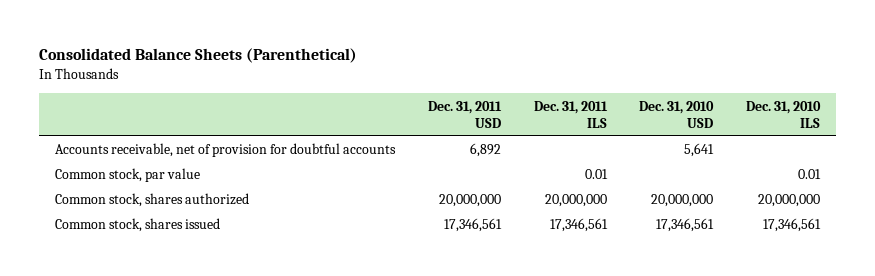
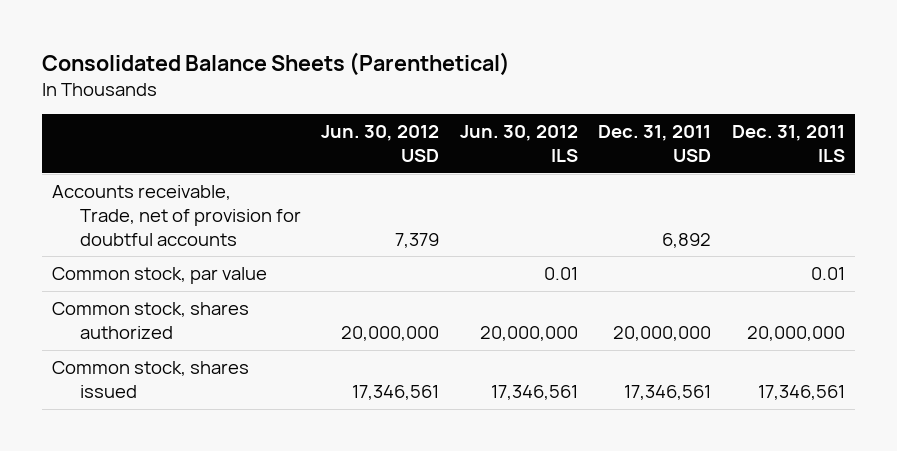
- | Dec. 31, 2011 USD | Dec. 31, 2011 ILS | Dec. 31, 2010 USD | Dec. 31, 2010 ILS
+ | Jun. 30, 2012 USD | Jun. 30, 2012 ILS | Dec. 31, 2011 USD | Dec. 31, 2011 ILS
- Accounts receivable, net of provision for doubtful accounts | 6,892 | | 5,641 |
+ Accounts receivable, Trade, net of provision for doubtful accounts | 7,379 | | 6,892 |

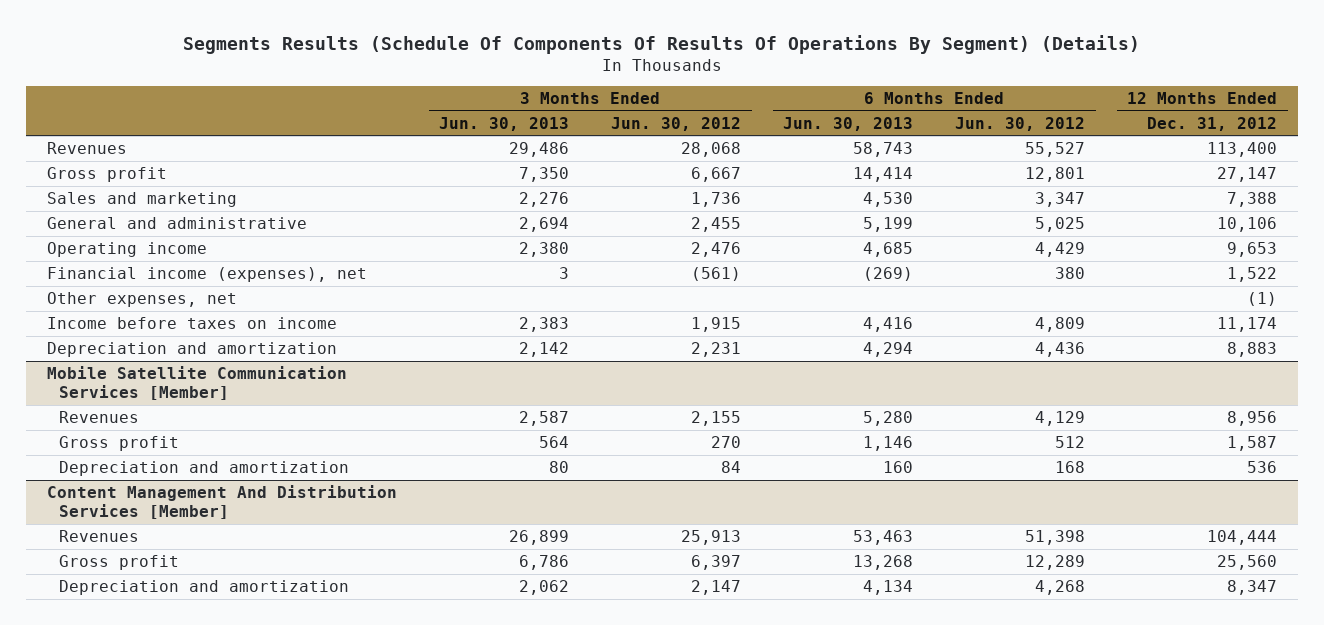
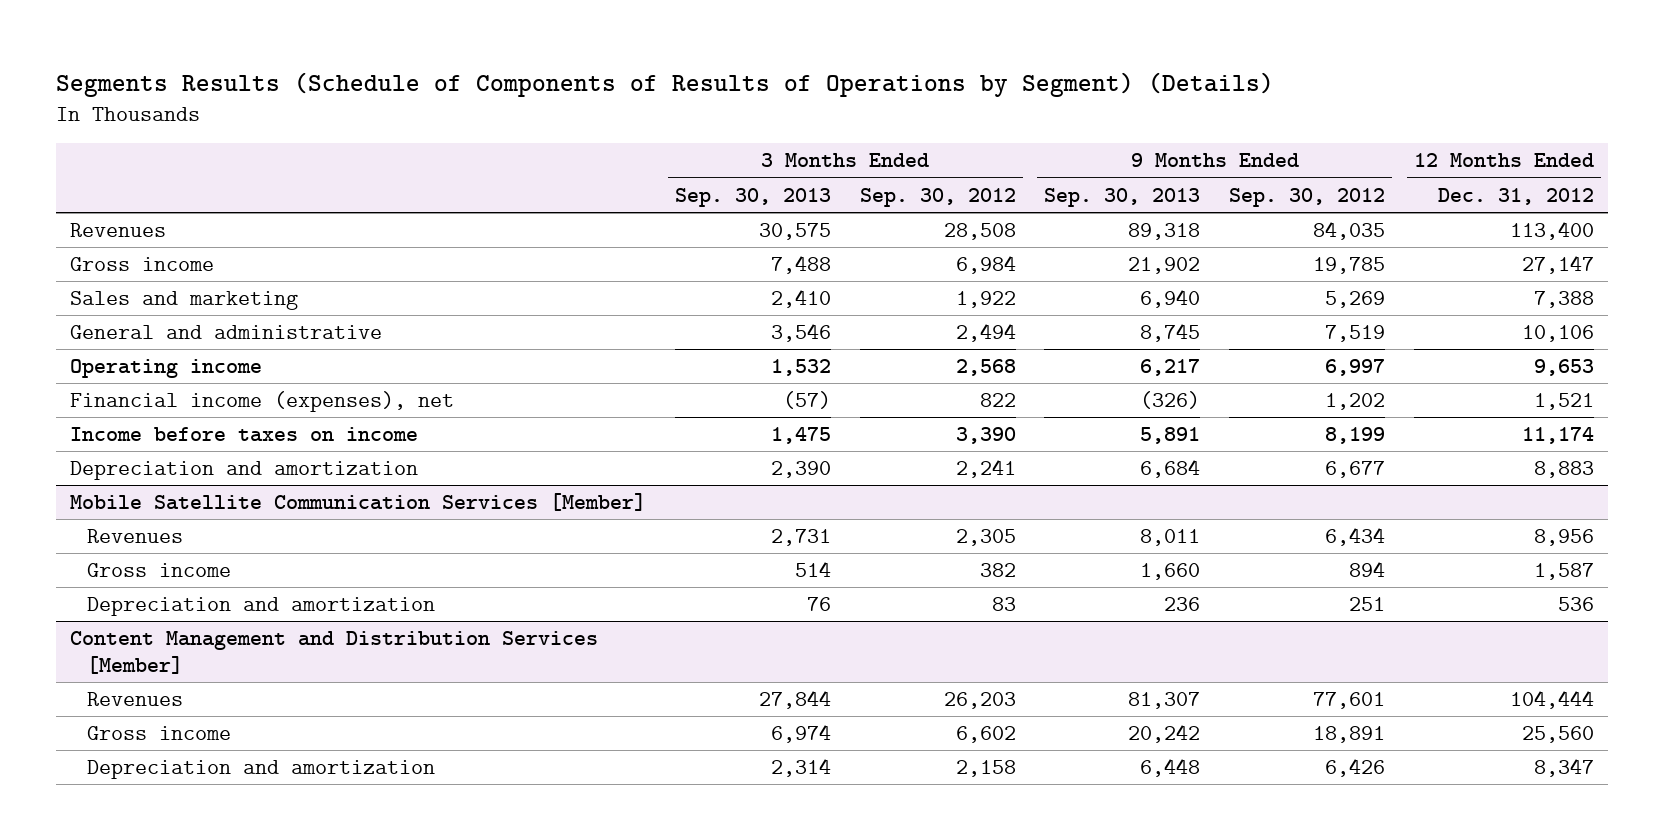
- Segments Results (Schedule Of Components Of Results Of Operations By Segment) (Details)
+ Segments Results (Schedule of Components of Results of Operations by Segment) (Details)
- | 3 Months Ended Jun. 30, 2013 | 3 Months Ended Jun. 30, 2012 | 6 Months Ended Jun. 30, 2013 | 6 Months Ended Jun. 30, 2012 | 12 Months Ended Dec. 31, 2012
+ | 3 Months Ended Sep. 30, 2013 | 3 Months Ended Sep. 30, 2012 | 9 Months Ended Sep. 30, 2013 | 9 Months Ended Sep. 30, 2012 | 12 Months Ended Dec. 31, 2012
- Gross profit | 7,350 | 6,667 | 14,414 | 12,801 | 27,147
+ Gross income | 7,488 | 6,984 | 21,902 | 19,785 | 27,147
- Financial income (expenses), net | 3 | (561) | (269) | 380 | 1,522
- Other expenses, net | | | | | (1)
+ Financial income (expenses), net | (57) | 822 | (326) | 1,202 | 1,521
@ Mobile Satellite Communication Services [Member]
- Gross profit | 564 | 270 | 1,146 | 512 | 1,587
+ Gross income | 514 | 382 | 1,660 | 894 | 1,587
- Content Management And Distribution Services [Member]
+ Content Management and Distribution Services [Member]
- Gross profit | 6,786 | 6,397 | 13,268 | 12,289 | 25,560
+ Gross income | 6,974 | 6,602 | 20,242 | 18,891 | 25,560

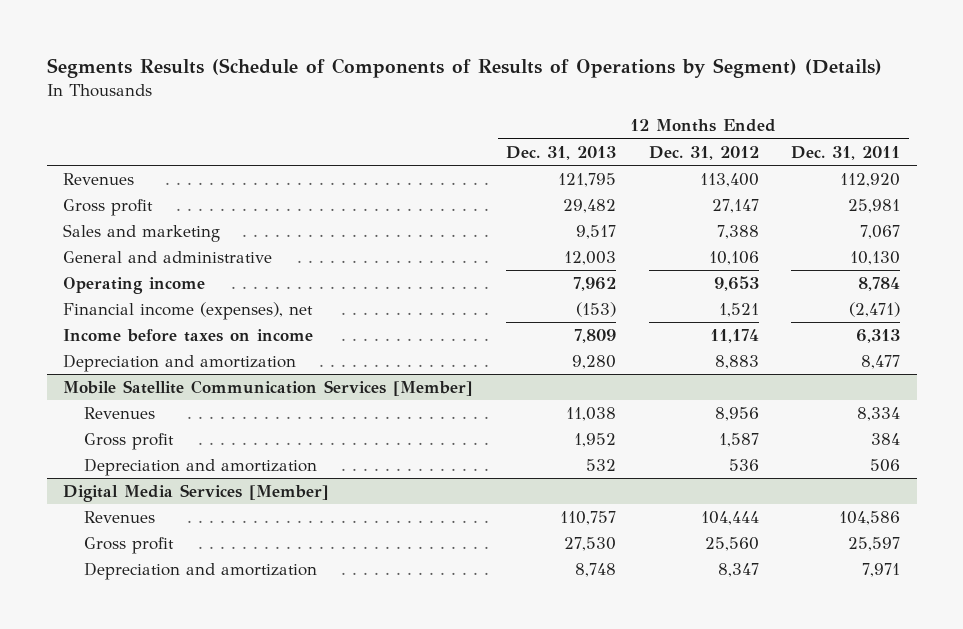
- | 3 Months Ended Sep. 30, 2013 | 3 Months Ended Sep. 30, 2012 | 9 Months Ended Sep. 30, 2013 | 9 Months Ended Sep. 30, 2012 | 12 Months Ended Dec. 31, 2012
+ | 12 Months Ended Dec. 31, 2013 | 12 Months Ended Dec. 31, 2012 | 12 Months Ended Dec. 31, 2011
- Gross income | 7,488 | 6,984 | 21,902 | 19,785 | 27,147
+ Gross profit | 29,482 | 27,147 | 25,981
@ Mobile Satellite Communication Services [Member]
- Gross income | 514 | 382 | 1,660 | 894 | 1,587
+ Gross profit | 1,952 | 1,587 | 384
- Content Management and Distribution Services [Member]
+ Digital Media Services [Member]
- Gross income | 6,974 | 6,602 | 20,242 | 18,891 | 25,560
+ Gross profit | 27,530 | 25,560 | 25,597

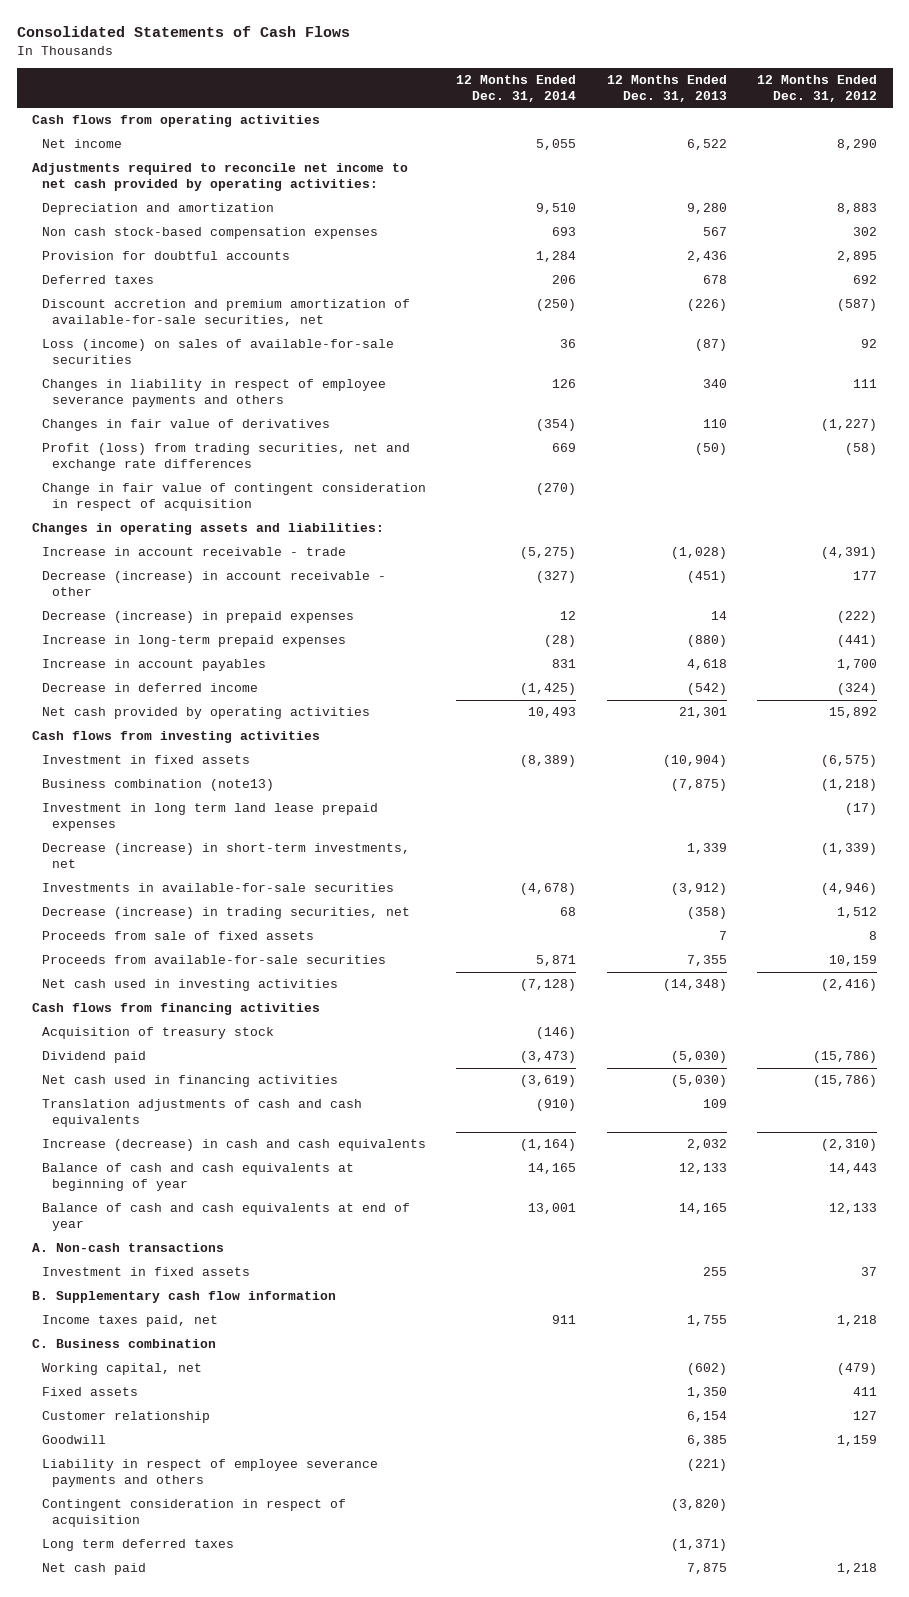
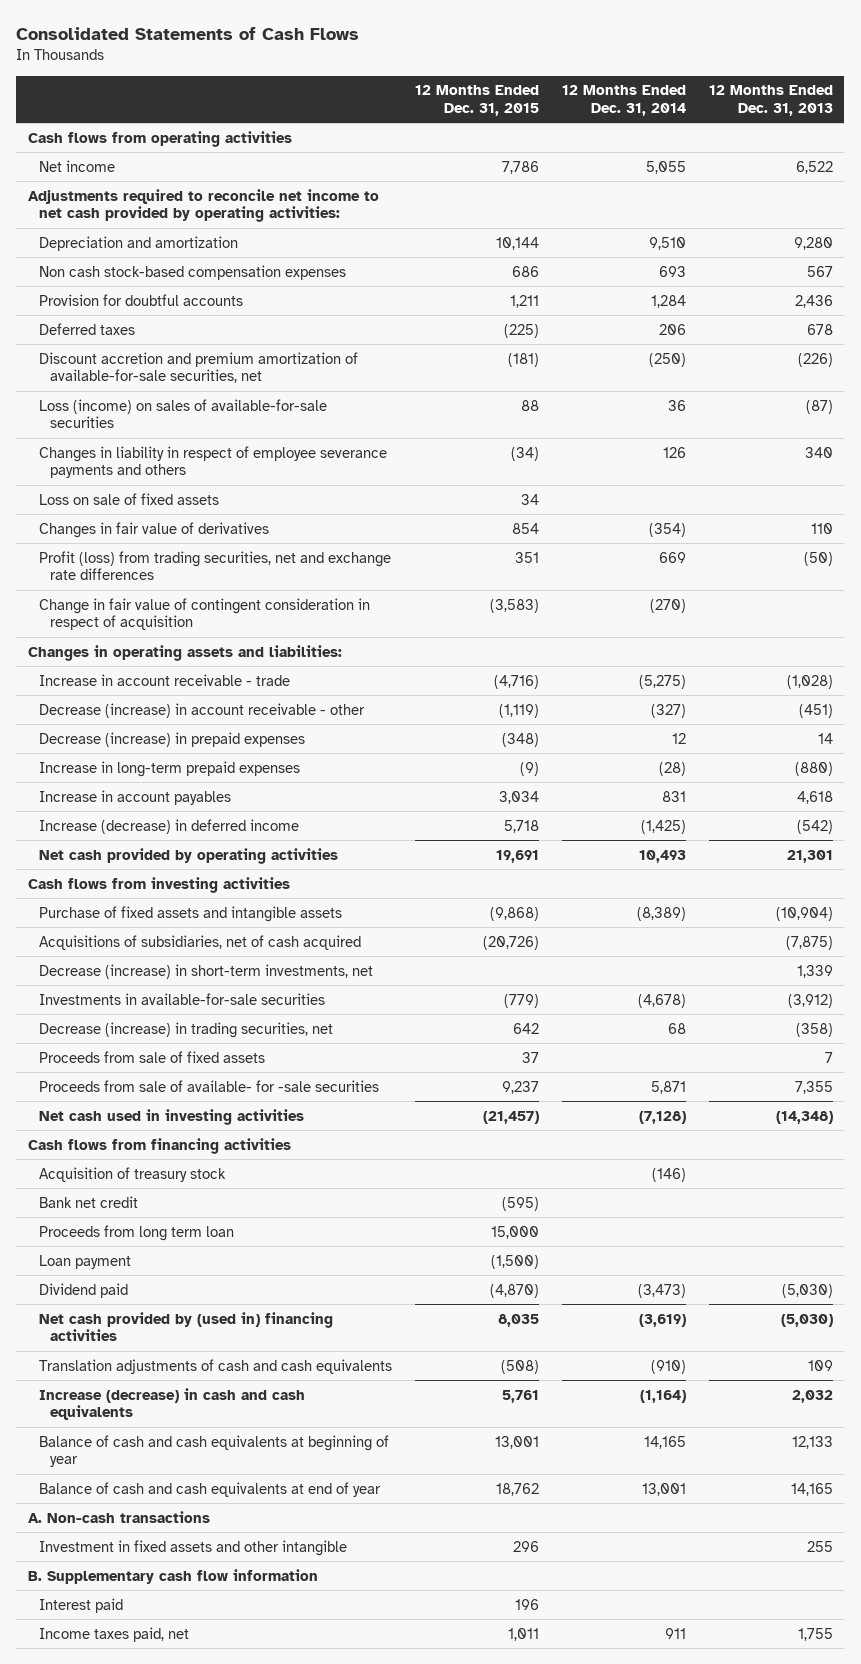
- | 12 Months Ended Dec. 31, 2014 | 12 Months Ended Dec. 31, 2013 | 12 Months Ended Dec. 31, 2012
+ | 12 Months Ended Dec. 31, 2015 | 12 Months Ended Dec. 31, 2014 | 12 Months Ended Dec. 31, 2013
+ Loss on sale of fixed assets | 34 | |
- Decrease in deferred income | (1,425) | (542) | (324)
+ Increase (decrease) in deferred income | 5,718 | (1,425) | (542)
- Investment in fixed assets | (8,389) | (10,904) | (6,575)
- Business combination (note13) | | (7,875) | (1,218)
- Investment in long term land lease prepaid expenses | | | (17)
+ Purchase of fixed assets and intangible assets | (9,868) | (8,389) | (10,904)
+ Acquisitions of subsidiaries, net of cash acquired | (20,726) | | (7,875)
- Proceeds from available-for-sale securities | 5,871 | 7,355 | 10,159
+ Proceeds from sale of available- for -sale securities | 9,237 | 5,871 | 7,355
+ Bank net credit | (595) | |
+ Proceeds from long term loan | 15,000 | |
+ Loan payment | (1,500) | |
- Net cash used in financing activities | (3,619) | (5,030) | (15,786)
+ Net cash provided by (used in) financing activities | 8,035 | (3,619) | (5,030)
- Investment in fixed assets | | 255 | 37
+ Investment in fixed assets and other intangible | 296 | | 255
+ Interest paid | 196 | |
- C. Business combination
- Working capital, net | | (602) | (479)
- Fixed assets | | 1,350 | 411
- Customer relationship | | 6,154 | 127
- Goodwill | | 6,385 | 1,159
- Liability in respect of employee severance payments and others | | (221) |
- Contingent consideration in respect of acquisition | | (3,820) |
- Long term deferred taxes | | (1,371) |
- Net cash paid | | 7,875 | 1,218

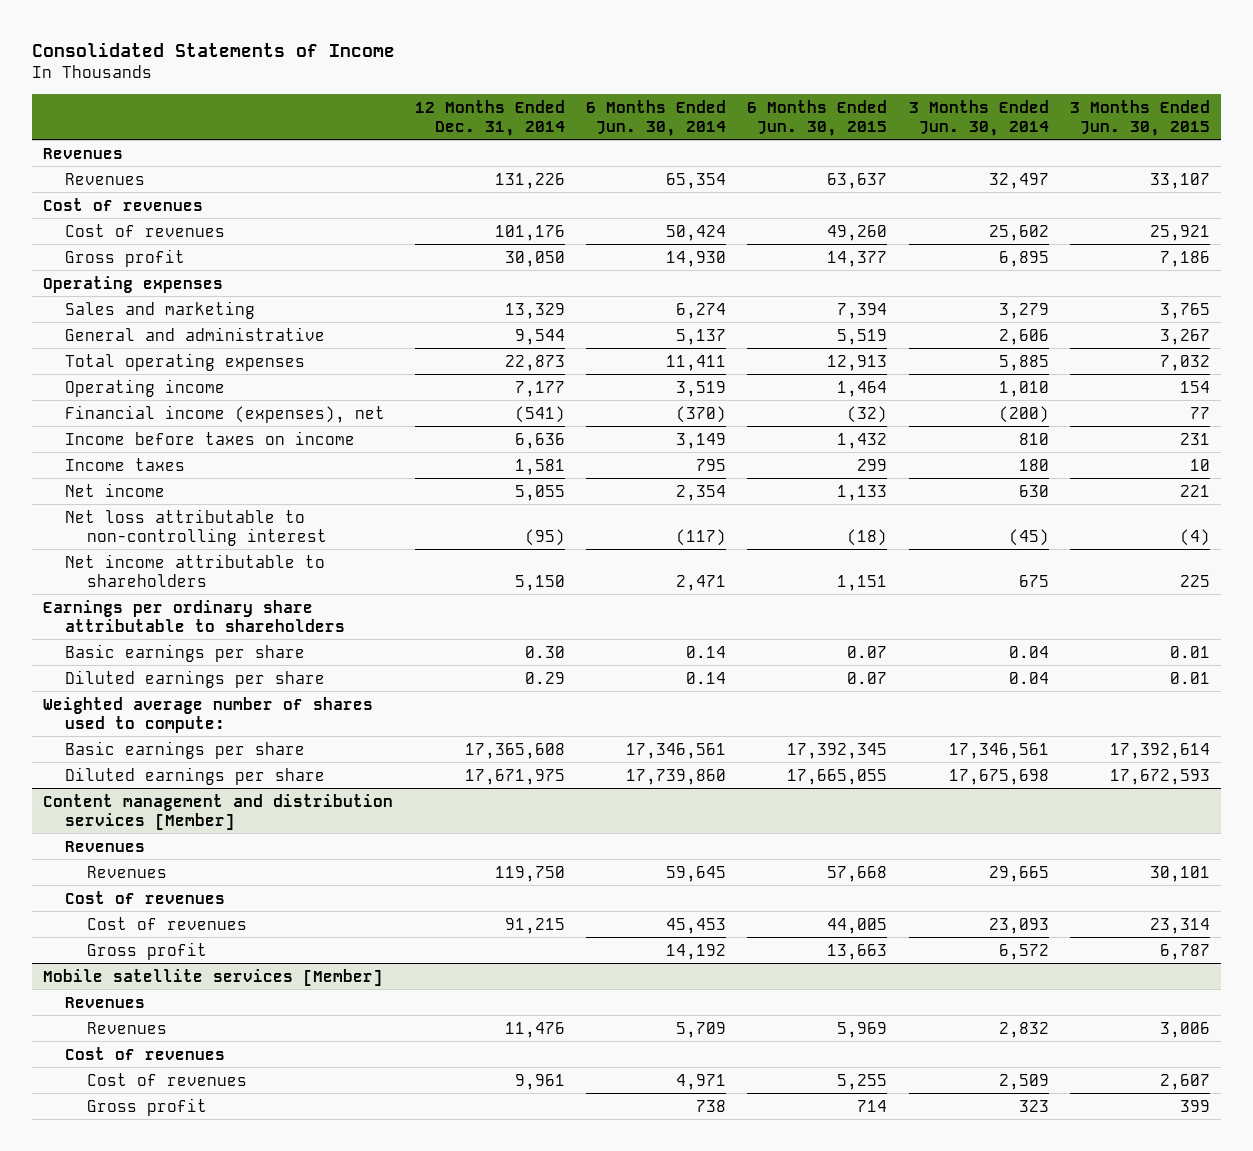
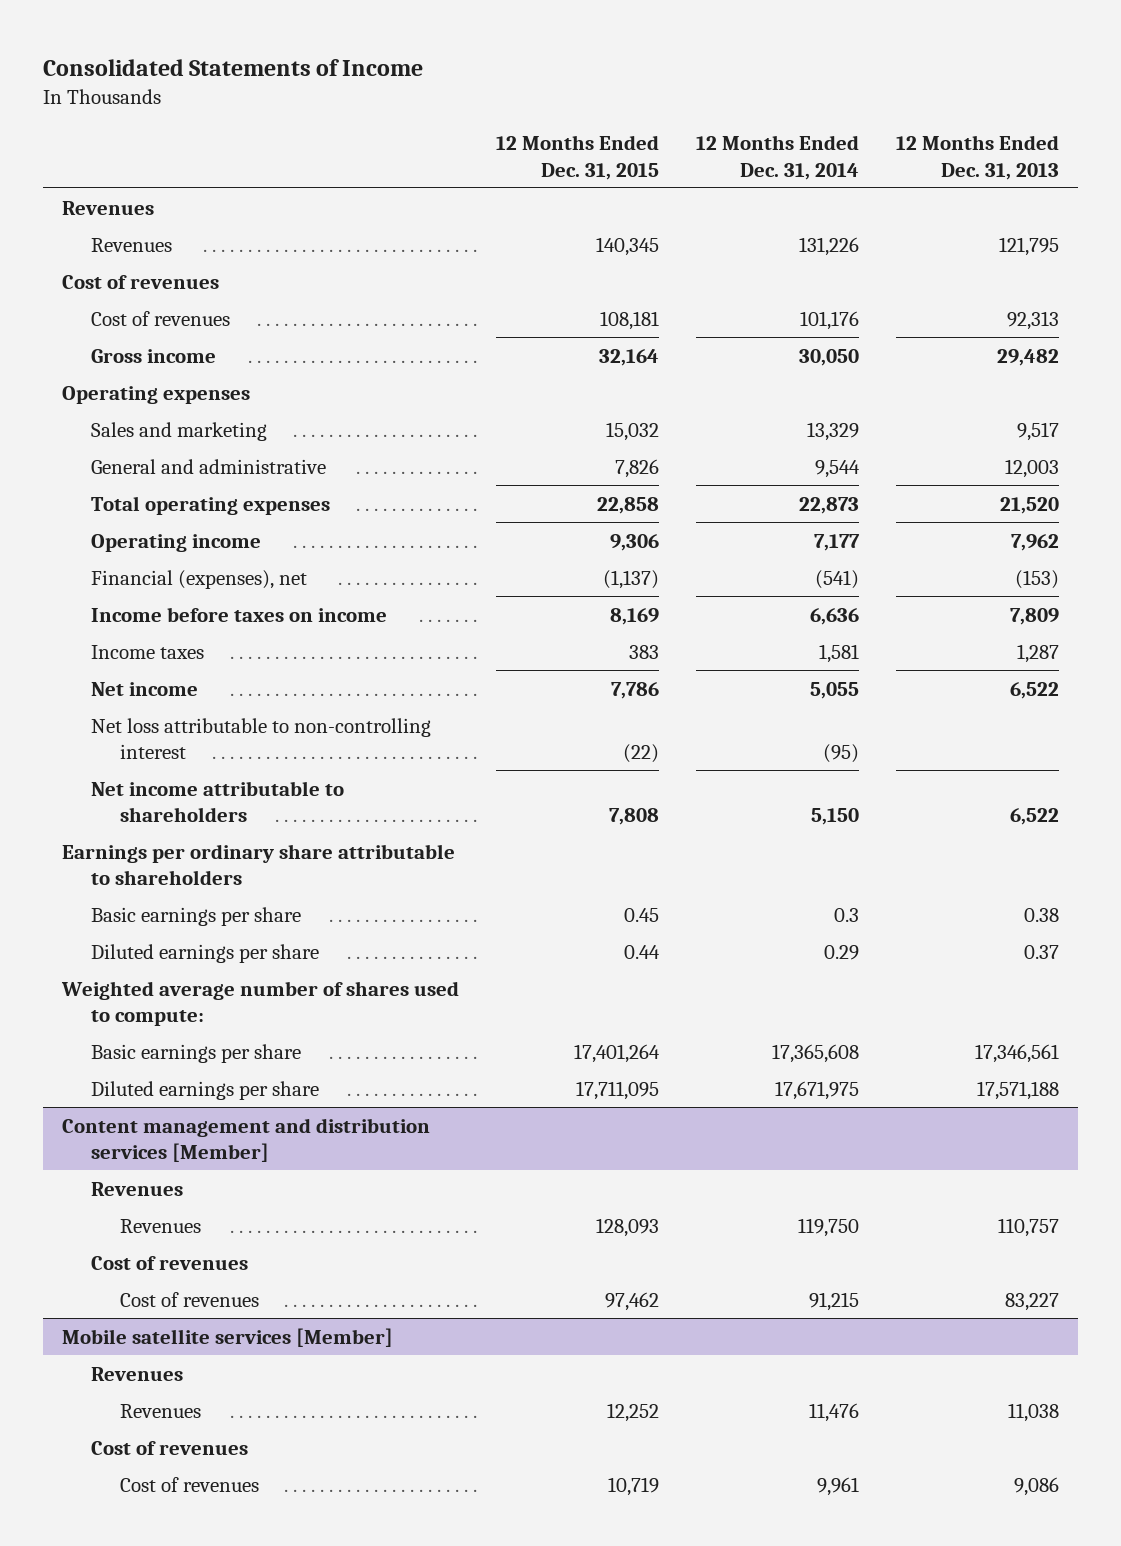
- | 12 Months Ended Dec. 31, 2014 | 6 Months Ended Jun. 30, 2014 | 6 Months Ended Jun. 30, 2015 | 3 Months Ended Jun. 30, 2014 | 3 Months Ended Jun. 30, 2015
+ | 12 Months Ended Dec. 31, 2015 | 12 Months Ended Dec. 31, 2014 | 12 Months Ended Dec. 31, 2013
- Gross profit | 30,050 | 14,930 | 14,377 | 6,895 | 7,186
+ Gross income | 32,164 | 30,050 | 29,482
- Financial income (expenses), net | (541) | (370) | (32) | (200) | 77
+ Financial (expenses), net | (1,137) | (541) | (153)
- Basic earnings per share | 0.30 | 0.14 | 0.07 | 0.04 | 0.01
+ Basic earnings per share | 0.45 | 0.3 | 0.38
@ Content management and distribution services [Member]
- Gross profit | | 14,192 | 13,663 | 6,572 | 6,787
@ Mobile satellite services [Member]
- Gross profit | | 738 | 714 | 323 | 399

